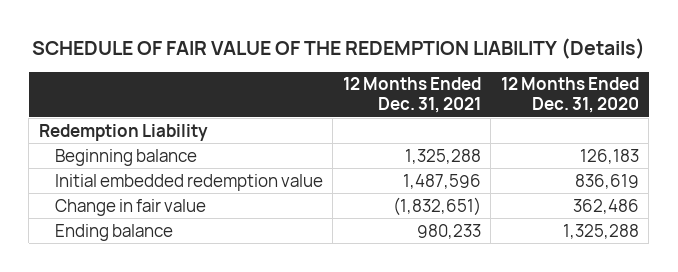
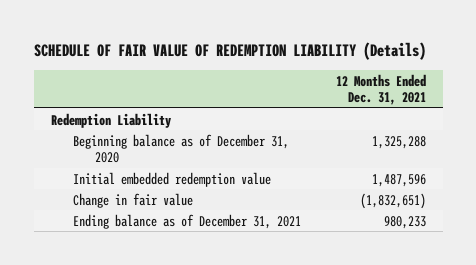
- SCHEDULE OF FAIR VALUE OF THE REDEMPTION LIABILITY (Details)
+ SCHEDULE OF FAIR VALUE OF REDEMPTION LIABILITY (Details)
- | 12 Months Ended Dec. 31, 2021 | 12 Months Ended Dec. 31, 2020
+ | 12 Months Ended Dec. 31, 2021
- Beginning balance | 1,325,288 | 126,183
+ Beginning balance as of December 31, 2020 | 1,325,288
- Ending balance | 980,233 | 1,325,288
+ Ending balance as of December 31, 2021 | 980,233

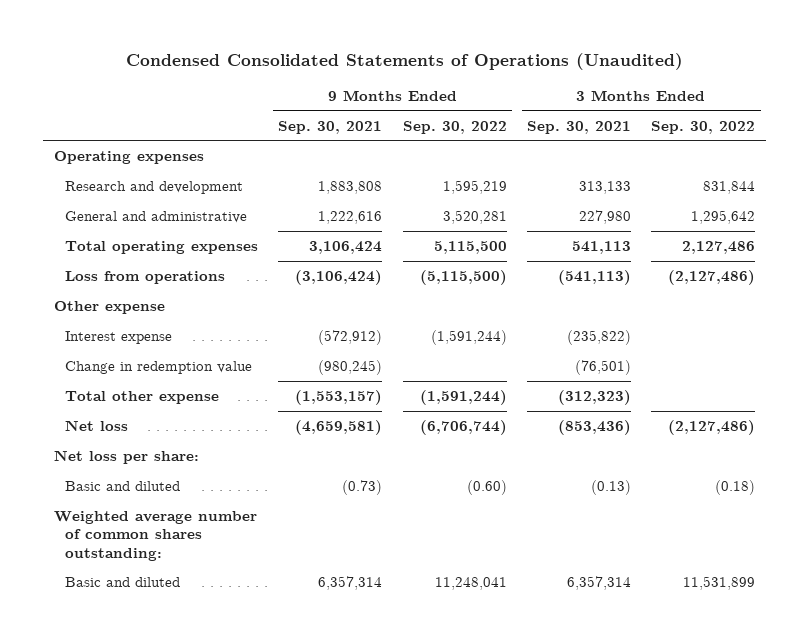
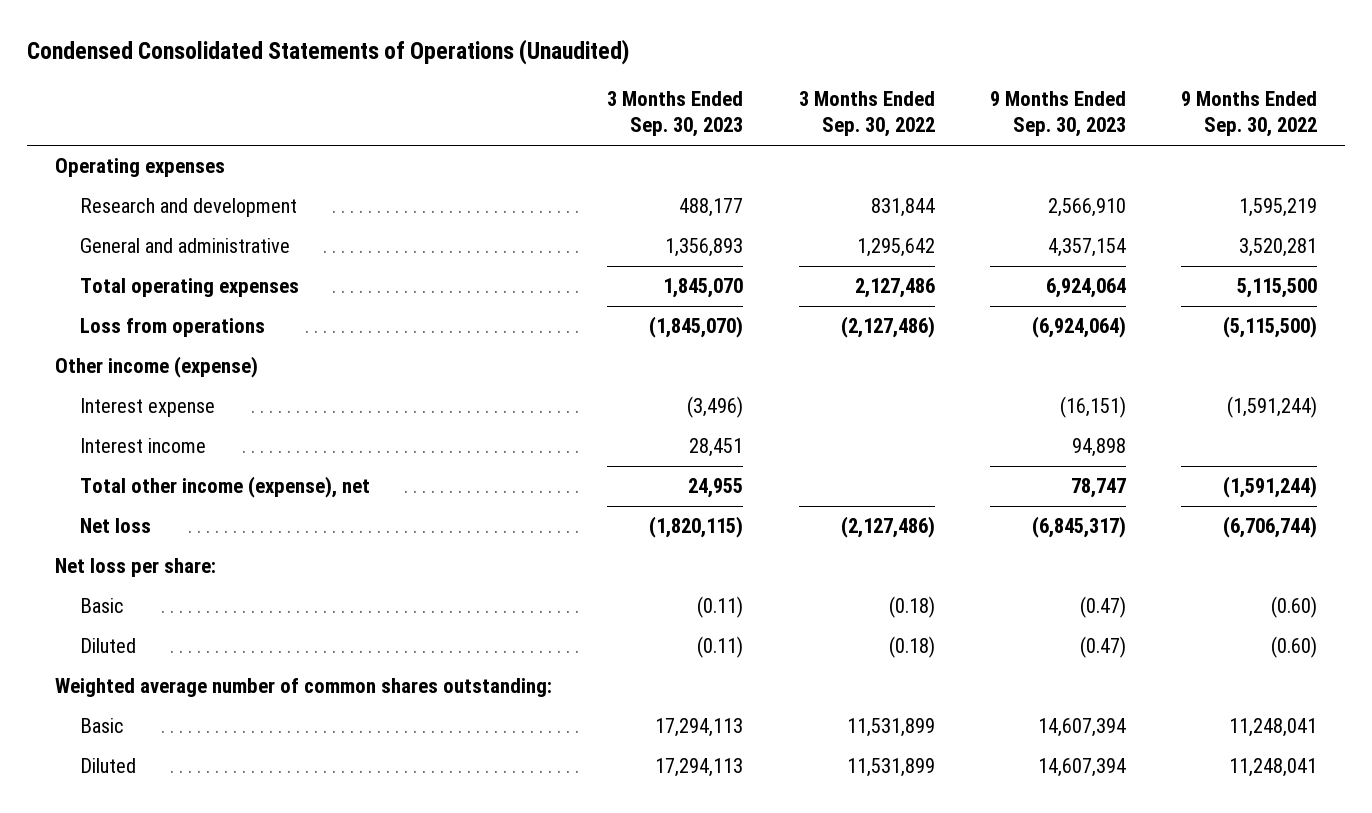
- | 9 Months Ended Sep. 30, 2021 | 9 Months Ended Sep. 30, 2022 | 3 Months Ended Sep. 30, 2021 | 3 Months Ended Sep. 30, 2022
+ | 3 Months Ended Sep. 30, 2023 | 3 Months Ended Sep. 30, 2022 | 9 Months Ended Sep. 30, 2023 | 9 Months Ended Sep. 30, 2022
- Other expense
+ Other income (expense)
- Change in redemption value | (980,245) | | (76,501) |
- Total other expense | (1,553,157) | (1,591,244) | (312,323) |
+ Interest income | 28,451 | | 94,898 |
+ Total other income (expense), net | 24,955 | | 78,747 | (1,591,244)
- Basic and diluted | (0.73) | (0.60) | (0.13) | (0.18)
+ Basic | (0.11) | (0.18) | (0.47) | (0.60)
+ Diluted | (0.11) | (0.18) | (0.47) | (0.60)
- Basic and diluted | 6,357,314 | 11,248,041 | 6,357,314 | 11,531,899
+ Basic | 17,294,113 | 11,531,899 | 14,607,394 | 11,248,041
+ Diluted | 17,294,113 | 11,531,899 | 14,607,394 | 11,248,041

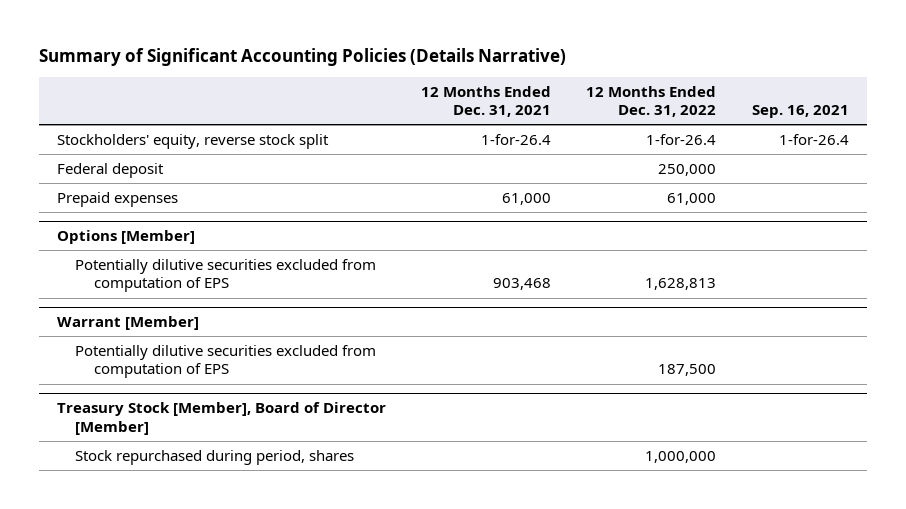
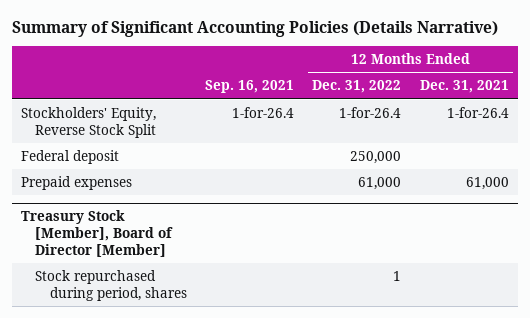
- | 12 Months Ended Dec. 31, 2021 | 12 Months Ended Dec. 31, 2022 | Sep. 16, 2021
+ | Sep. 16, 2021 | 12 Months Ended Dec. 31, 2022 | 12 Months Ended Dec. 31, 2021
- Stockholders' equity, reverse stock split | 1-for-26.4 | 1-for-26.4 | 1-for-26.4
+ Stockholders' Equity, Reverse Stock Split | 1-for-26.4 | 1-for-26.4 | 1-for-26.4
- Options [Member]
- Potentially dilutive securities excluded from computation of EPS | 903,468 | 1,628,813 |
- Warrant [Member]
- Potentially dilutive securities excluded from computation of EPS | | 187,500 |
@ Treasury Stock [Member], Board of Director [Member]
- Stock repurchased during period, shares | | 1,000,000 |
+ Stock repurchased during period, shares | | 1 |

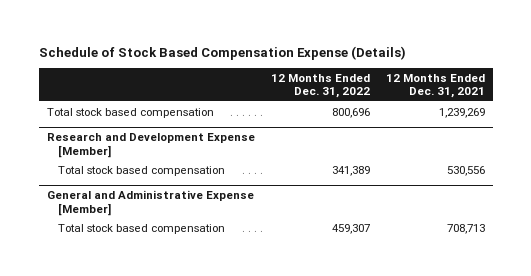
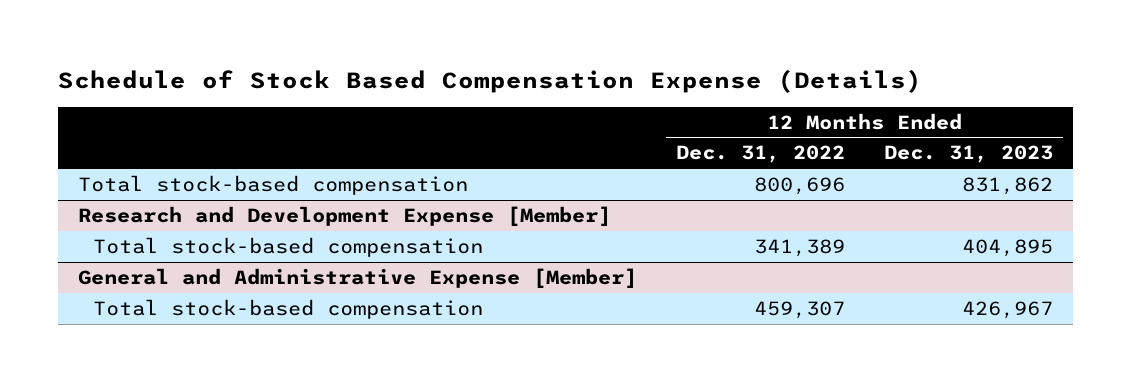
- | 12 Months Ended Dec. 31, 2022 | 12 Months Ended Dec. 31, 2021
+ | 12 Months Ended Dec. 31, 2022 | 12 Months Ended Dec. 31, 2023
- Total stock based compensation | 800,696 | 1,239,269
+ Total stock-based compensation | 800,696 | 831,862
@ Research and Development Expense [Member]
- Total stock based compensation | 341,389 | 530,556
+ Total stock-based compensation | 341,389 | 404,895
@ General and Administrative Expense [Member]
- Total stock based compensation | 459,307 | 708,713
+ Total stock-based compensation | 459,307 | 426,967

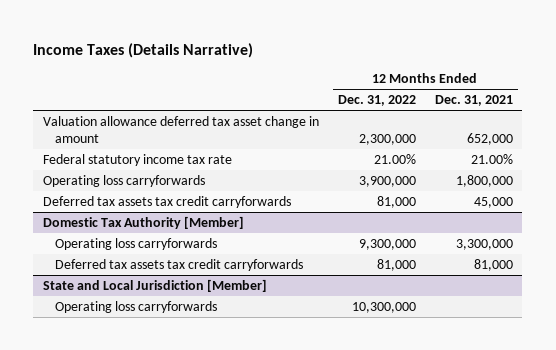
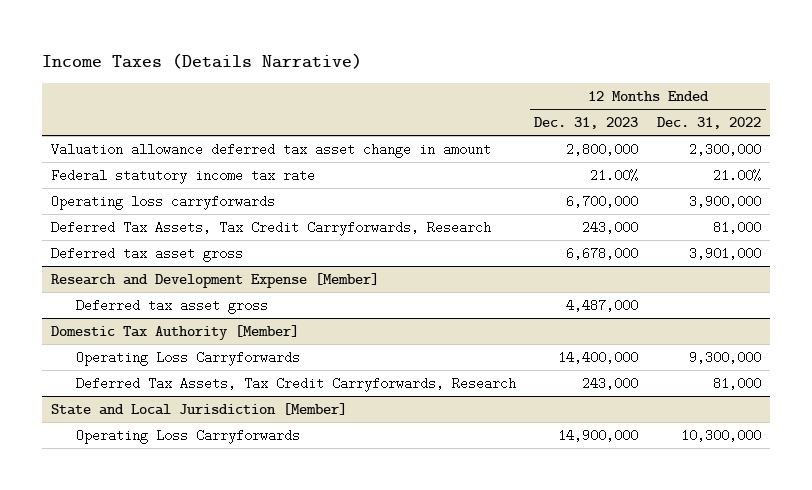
- | 12 Months Ended Dec. 31, 2022 | 12 Months Ended Dec. 31, 2021
+ | 12 Months Ended Dec. 31, 2023 | 12 Months Ended Dec. 31, 2022
- Deferred tax assets tax credit carryforwards | 81,000 | 45,000
+ Deferred Tax Assets, Tax Credit Carryforwards, Research | 243,000 | 81,000
+ Deferred tax asset gross | 6,678,000 | 3,901,000
+ Research and Development Expense [Member]
+ Deferred tax asset gross | 4,487,000 |
@ Domestic Tax Authority [Member]
- Operating loss carryforwards | 9,300,000 | 3,300,000
- Deferred tax assets tax credit carryforwards | 81,000 | 81,000
+ Operating Loss Carryforwards | 14,400,000 | 9,300,000
+ Deferred Tax Assets, Tax Credit Carryforwards, Research | 243,000 | 81,000
@ State and Local Jurisdiction [Member]
- Operating loss carryforwards | 10,300,000 |
+ Operating Loss Carryforwards | 14,900,000 | 10,300,000

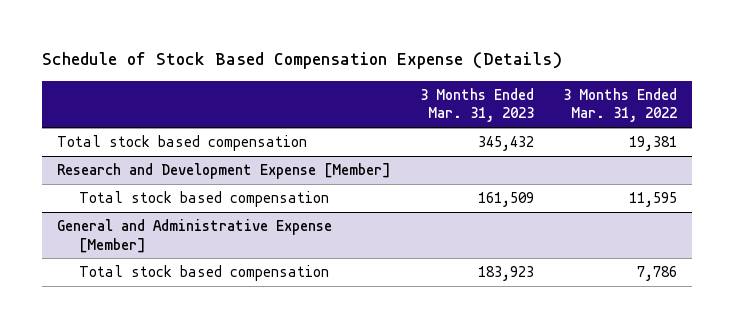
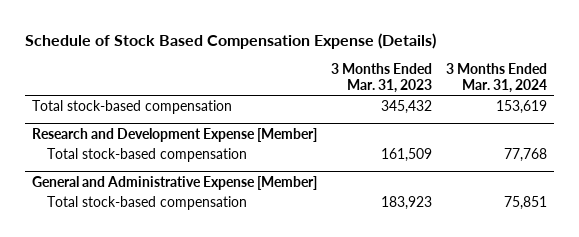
- | 3 Months Ended Mar. 31, 2023 | 3 Months Ended Mar. 31, 2022
+ | 3 Months Ended Mar. 31, 2023 | 3 Months Ended Mar. 31, 2024
- Total stock based compensation | 345,432 | 19,381
+ Total stock-based compensation | 345,432 | 153,619
@ Research and Development Expense [Member]
- Total stock based compensation | 161,509 | 11,595
+ Total stock-based compensation | 161,509 | 77,768
@ General and Administrative Expense [Member]
- Total stock based compensation | 183,923 | 7,786
+ Total stock-based compensation | 183,923 | 75,851

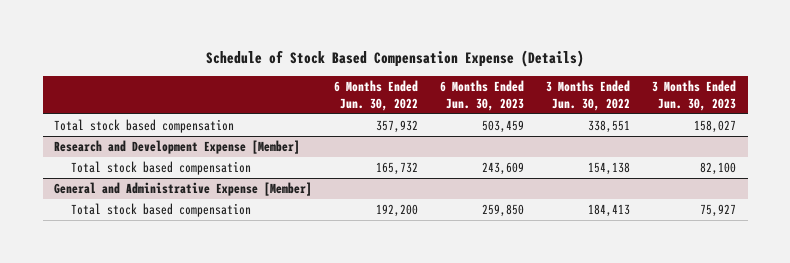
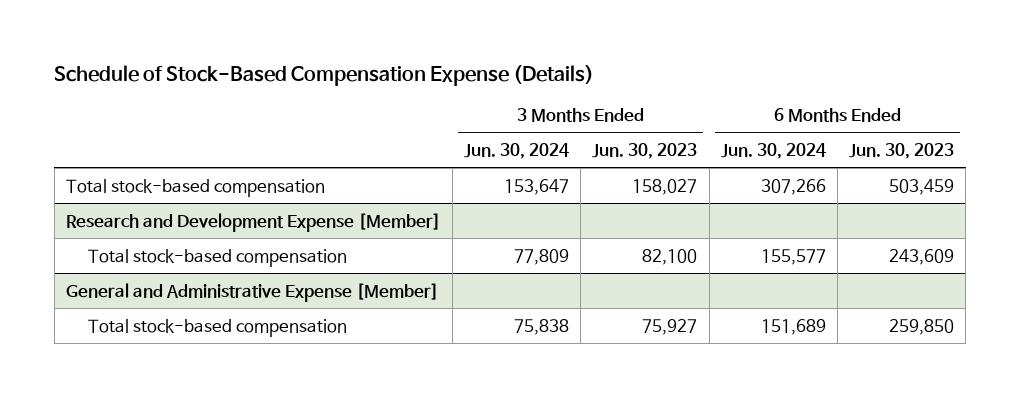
- Schedule of Stock Based Compensation Expense (Details)
+ Schedule of Stock-Based Compensation Expense (Details)
- | 6 Months Ended Jun. 30, 2022 | 6 Months Ended Jun. 30, 2023 | 3 Months Ended Jun. 30, 2022 | 3 Months Ended Jun. 30, 2023
+ | 3 Months Ended Jun. 30, 2024 | 3 Months Ended Jun. 30, 2023 | 6 Months Ended Jun. 30, 2024 | 6 Months Ended Jun. 30, 2023
- Total stock based compensation | 357,932 | 503,459 | 338,551 | 158,027
+ Total stock-based compensation | 153,647 | 158,027 | 307,266 | 503,459
@ Research and Development Expense [Member]
- Total stock based compensation | 165,732 | 243,609 | 154,138 | 82,100
+ Total stock-based compensation | 77,809 | 82,100 | 155,577 | 243,609
@ General and Administrative Expense [Member]
- Total stock based compensation | 192,200 | 259,850 | 184,413 | 75,927
+ Total stock-based compensation | 75,838 | 75,927 | 151,689 | 259,850

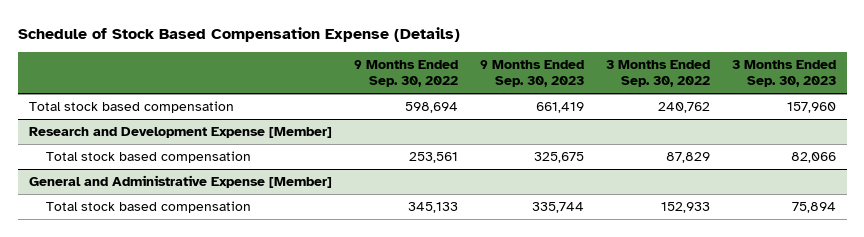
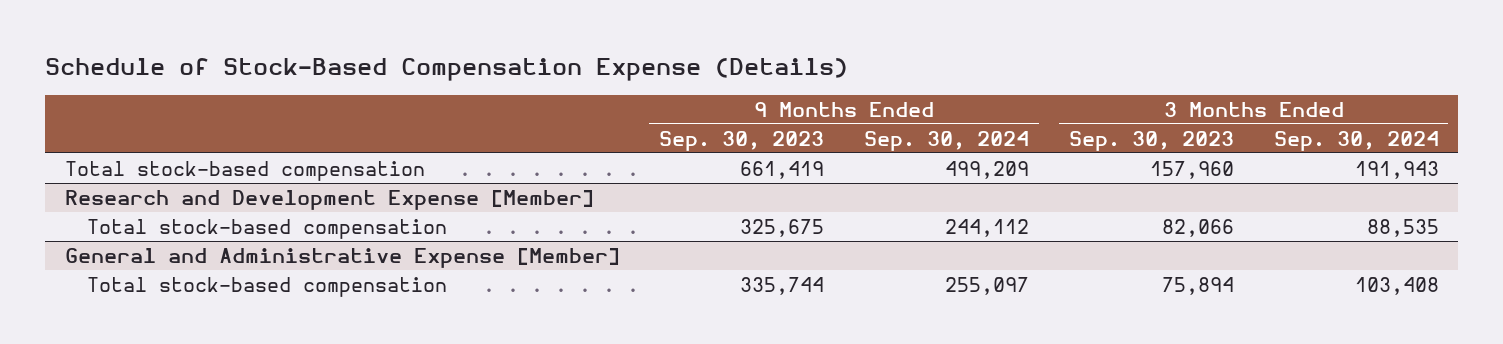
- Schedule of Stock Based Compensation Expense (Details)
+ Schedule of Stock-Based Compensation Expense (Details)
- | 9 Months Ended Sep. 30, 2022 | 9 Months Ended Sep. 30, 2023 | 3 Months Ended Sep. 30, 2022 | 3 Months Ended Sep. 30, 2023
+ | 9 Months Ended Sep. 30, 2023 | 9 Months Ended Sep. 30, 2024 | 3 Months Ended Sep. 30, 2023 | 3 Months Ended Sep. 30, 2024
- Total stock based compensation | 598,694 | 661,419 | 240,762 | 157,960
+ Total stock-based compensation | 661,419 | 499,209 | 157,960 | 191,943
@ Research and Development Expense [Member]
- Total stock based compensation | 253,561 | 325,675 | 87,829 | 82,066
+ Total stock-based compensation | 325,675 | 244,112 | 82,066 | 88,535
@ General and Administrative Expense [Member]
- Total stock based compensation | 345,133 | 335,744 | 152,933 | 75,894
+ Total stock-based compensation | 335,744 | 255,097 | 75,894 | 103,408

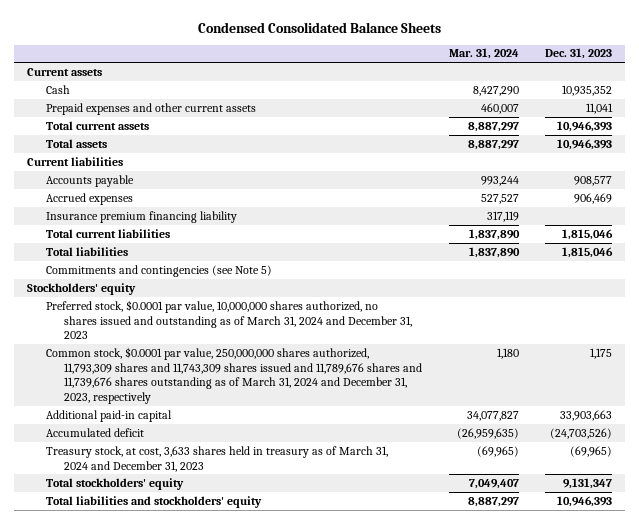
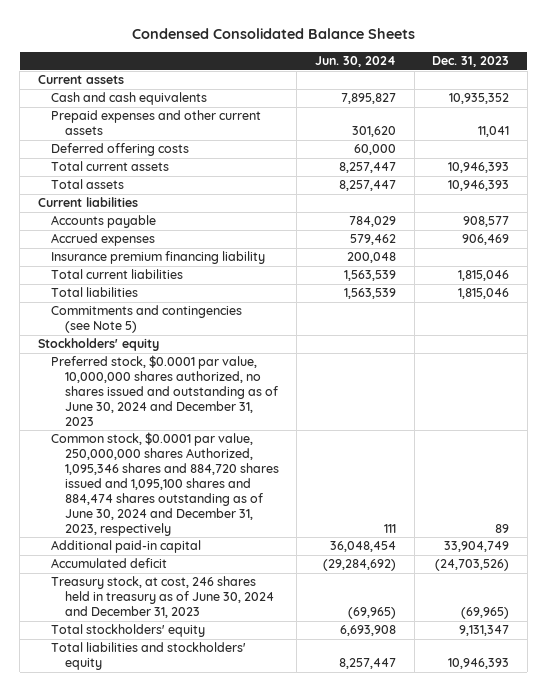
- | Mar. 31, 2024 | Dec. 31, 2023
+ | Jun. 30, 2024 | Dec. 31, 2023
- Cash | 8,427,290 | 10,935,352
+ Cash and cash equivalents | 7,895,827 | 10,935,352
+ Deferred offering costs | 60,000 |
- Preferred stock, $0.0001 par value, 10,000,000 shares authorized, no shares issued and outstanding as of March 31, 2024 and December 31, 2023
- Common stock, $0.0001 par value, 250,000,000 shares authorized, 11,793,309 shares and 11,743,309 shares issued and 11,789,676 shares and 11,739,676 shares outstanding as of March 31, 2024 and December 31, 2023, respectively | 1,180 | 1,175
- Additional paid-in capital | 34,077,827 | 33,903,663
+ Preferred stock, $0.0001 par value, 10,000,000 shares authorized, no shares issued and outstanding as of June 30, 2024 and December 31, 2023
+ Common stock, $0.0001 par value, 250,000,000 shares Authorized, 1,095,346 shares and 884,720 shares issued and 1,095,100 shares and 884,474 shares outstanding as of June 30, 2024 and December 31, 2023, respectively | 111 | 89
+ Additional paid-in capital | 36,048,454 | 33,904,749
- Treasury stock, at cost, 3,633 shares held in treasury as of March 31, 2024 and December 31, 2023 | (69,965) | (69,965)
+ Treasury stock, at cost, 246 shares held in treasury as of June 30, 2024 and December 31, 2023 | (69,965) | (69,965)

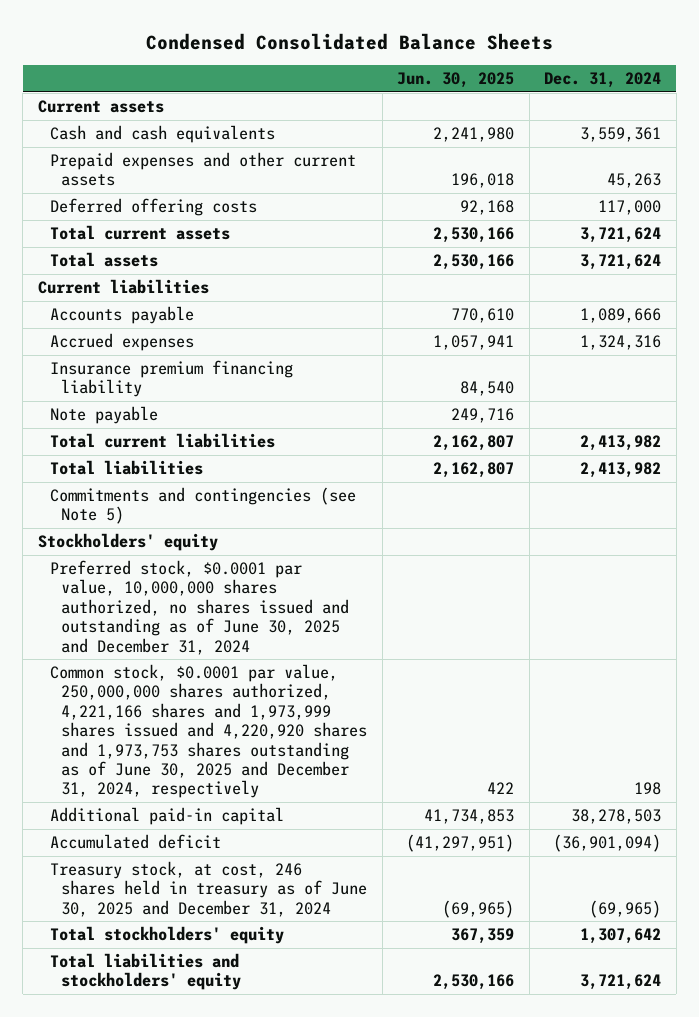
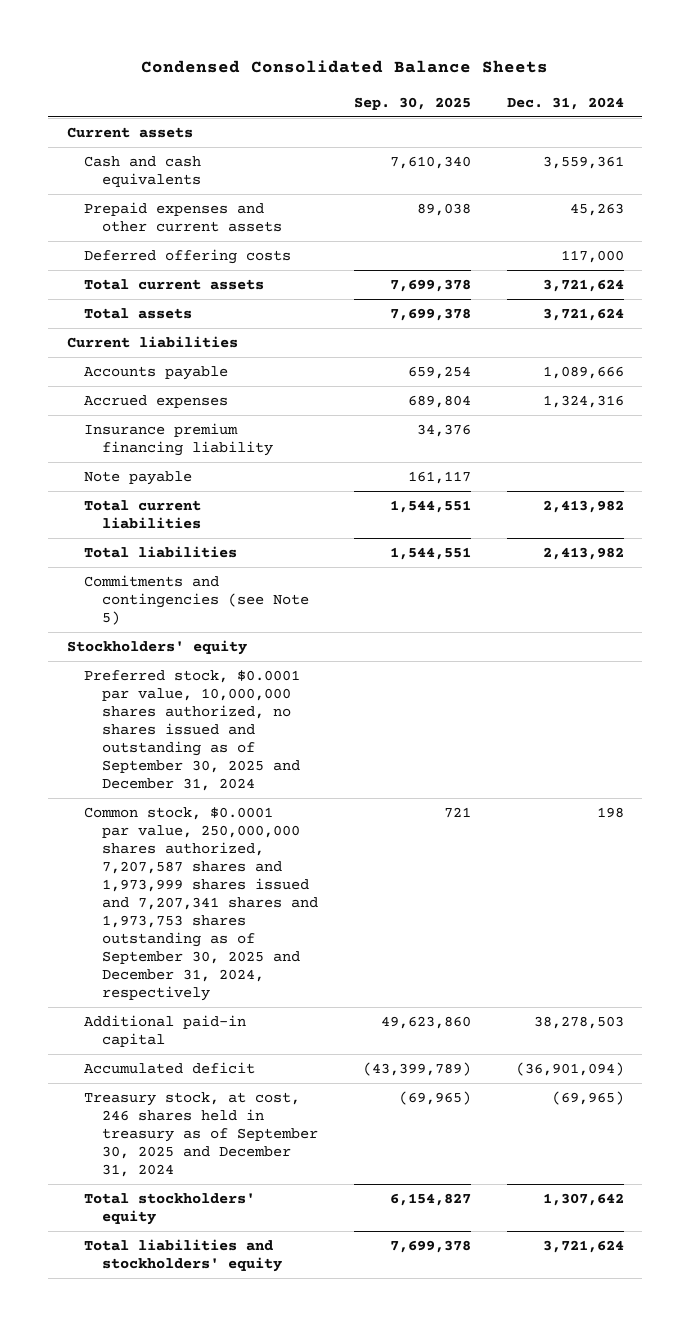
- | Jun. 30, 2025 | Dec. 31, 2024
+ | Sep. 30, 2025 | Dec. 31, 2024
- Preferred stock, $0.0001 par value, 10,000,000 shares authorized, no shares issued and outstanding as of June 30, 2025 and December 31, 2024
- Common stock, $0.0001 par value, 250,000,000 shares authorized, 4,221,166 shares and 1,973,999 shares issued and 4,220,920 shares and 1,973,753 shares outstanding as of June 30, 2025 and December 31, 2024, respectively | 422 | 198
+ Preferred stock, $0.0001 par value, 10,000,000 shares authorized, no shares issued and outstanding as of September 30, 2025 and December 31, 2024
+ Common stock, $0.0001 par value, 250,000,000 shares authorized, 7,207,587 shares and 1,973,999 shares issued and 7,207,341 shares and 1,973,753 shares outstanding as of September 30, 2025 and December 31, 2024, respectively | 721 | 198
- Treasury stock, at cost, 246 shares held in treasury as of June 30, 2025 and December 31, 2024 | (69,965) | (69,965)
+ Treasury stock, at cost, 246 shares held in treasury as of September 30, 2025 and December 31, 2024 | (69,965) | (69,965)

